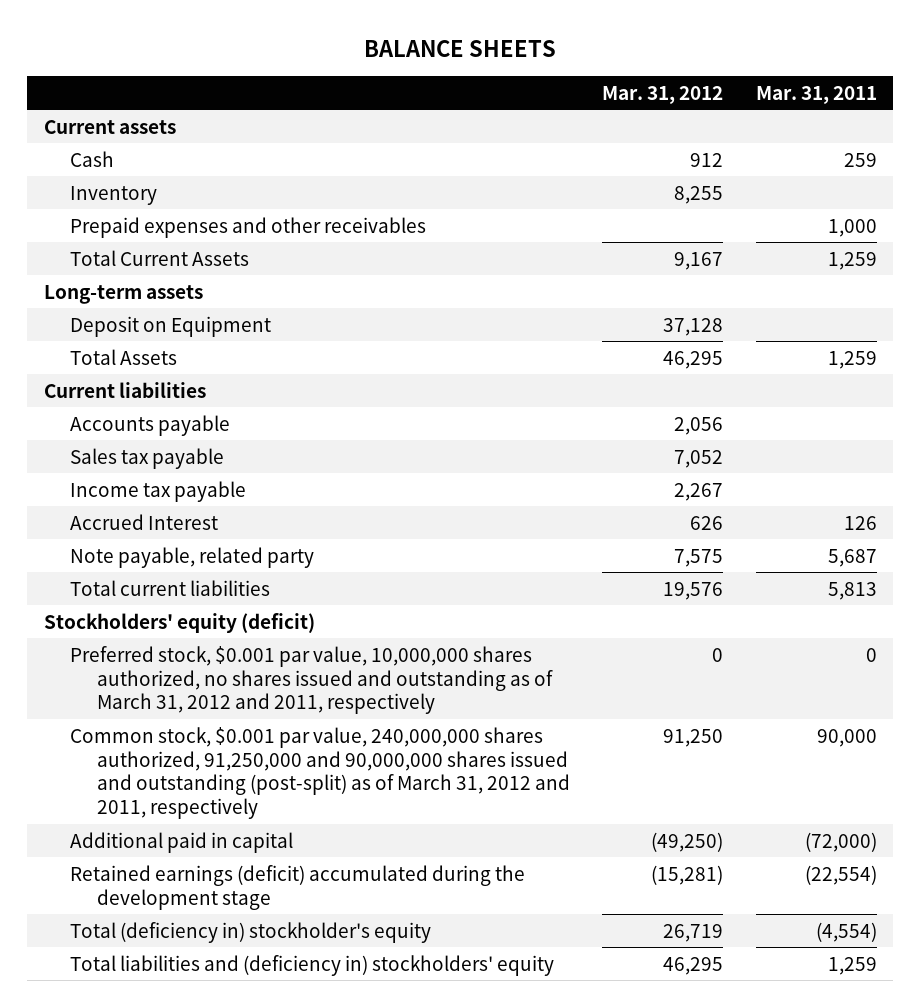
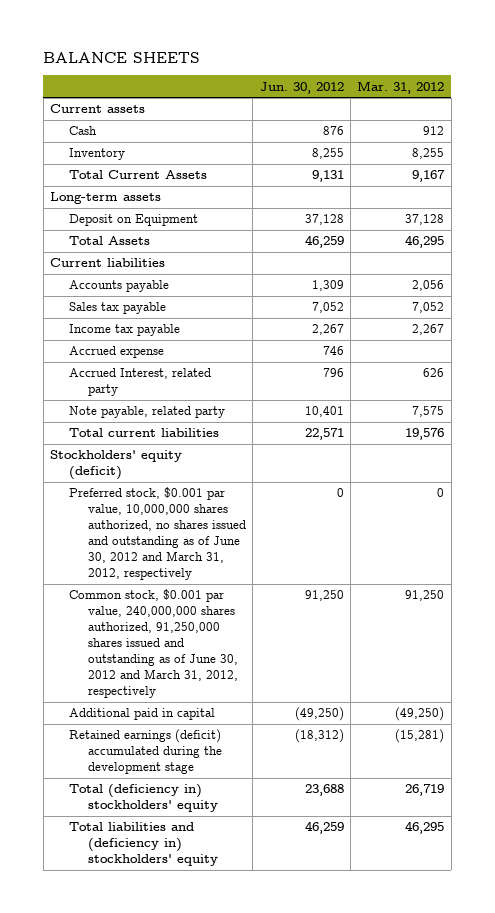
- | Mar. 31, 2012 | Mar. 31, 2011
+ | Jun. 30, 2012 | Mar. 31, 2012
- Prepaid expenses and other receivables | | 1,000
- Accrued Interest | 626 | 126
+ Accrued expense | 746 |
+ Accrued Interest, related party | 796 | 626
- Preferred stock, $0.001 par value, 10,000,000 shares authorized, no shares issued and outstanding as of March 31, 2012 and 2011, respectively | 0 | 0
- Common stock, $0.001 par value, 240,000,000 shares authorized, 91,250,000 and 90,000,000 shares issued and outstanding (post-split) as of March 31, 2012 and 2011, respectively | 91,250 | 90,000
+ Preferred stock, $0.001 par value, 10,000,000 shares authorized, no shares issued and outstanding as of June 30, 2012 and March 31, 2012, respectively | 0 | 0
+ Common stock, $0.001 par value, 240,000,000 shares authorized, 91,250,000 shares issued and outstanding as of June 30, 2012 and March 31, 2012, respectively | 91,250 | 91,250
- Total (deficiency in) stockholder's equity | 26,719 | (4,554)
+ Total (deficiency in) stockholders' equity | 23,688 | 26,719

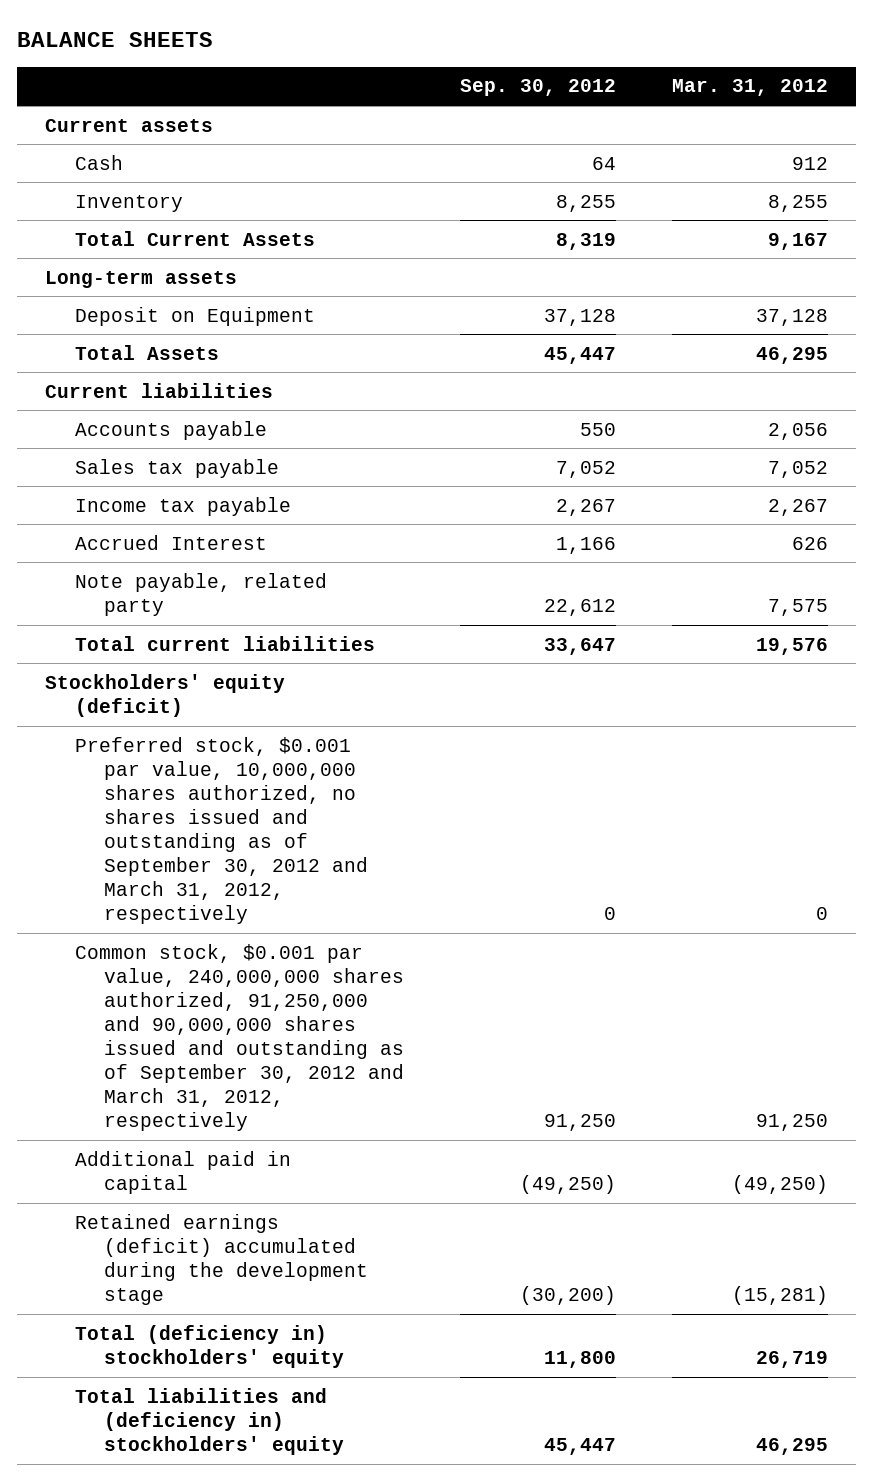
- | Jun. 30, 2012 | Mar. 31, 2012
+ | Sep. 30, 2012 | Mar. 31, 2012
- Accrued expense | 746 |
- Accrued Interest, related party | 796 | 626
+ Accrued Interest | 1,166 | 626
- Preferred stock, $0.001 par value, 10,000,000 shares authorized, no shares issued and outstanding as of June 30, 2012 and March 31, 2012, respectively | 0 | 0
- Common stock, $0.001 par value, 240,000,000 shares authorized, 91,250,000 shares issued and outstanding as of June 30, 2012 and March 31, 2012, respectively | 91,250 | 91,250
+ Preferred stock, $0.001 par value, 10,000,000 shares authorized, no shares issued and outstanding as of September 30, 2012 and March 31, 2012, respectively | 0 | 0
+ Common stock, $0.001 par value, 240,000,000 shares authorized, 91,250,000 and 90,000,000 shares issued and outstanding as of September 30, 2012 and March 31, 2012, respectively | 91,250 | 91,250

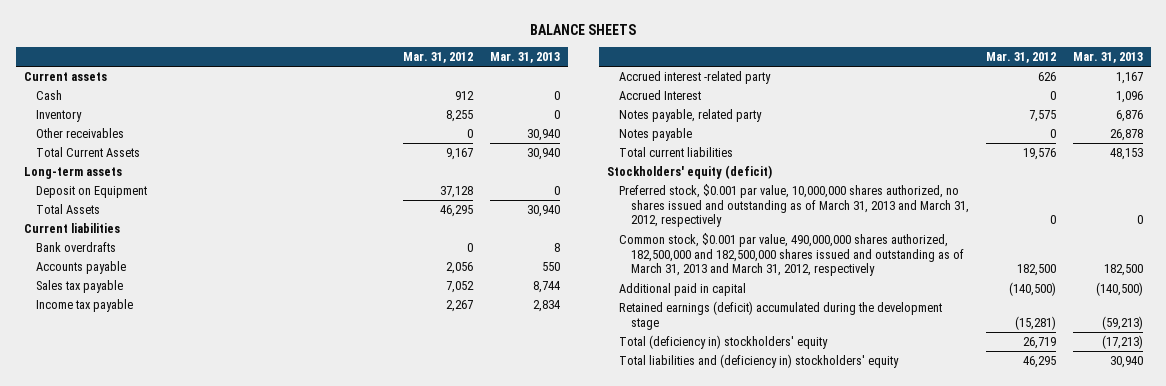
- | Sep. 30, 2012 | Mar. 31, 2012
+ | Mar. 31, 2012 | Mar. 31, 2013
+ Other receivables | 0 | 30,940
+ Bank overdrafts | 0 | 8
- Accrued Interest | 1,166 | 626
- Note payable, related party | 22,612 | 7,575
+ Accrued interest -related party | 626 | 1,167
+ Accrued Interest | 0 | 1,096
+ Notes payable, related party | 7,575 | 6,876
+ Notes payable | 0 | 26,878
- Preferred stock, $0.001 par value, 10,000,000 shares authorized, no shares issued and outstanding as of September 30, 2012 and March 31, 2012, respectively | 0 | 0
- Common stock, $0.001 par value, 240,000,000 shares authorized, 91,250,000 and 90,000,000 shares issued and outstanding as of September 30, 2012 and March 31, 2012, respectively | 91,250 | 91,250
- Additional paid in capital | (49,250) | (49,250)
+ Preferred stock, $0.001 par value, 10,000,000 shares authorized, no shares issued and outstanding as of March 31, 2013 and March 31, 2012, respectively | 0 | 0
+ Common stock, $0.001 par value, 490,000,000 shares authorized, 182,500,000 and 182,500,000 shares issued and outstanding as of March 31, 2013 and March 31, 2012, respectively | 182,500 | 182,500
+ Additional paid in capital | (140,500) | (140,500)

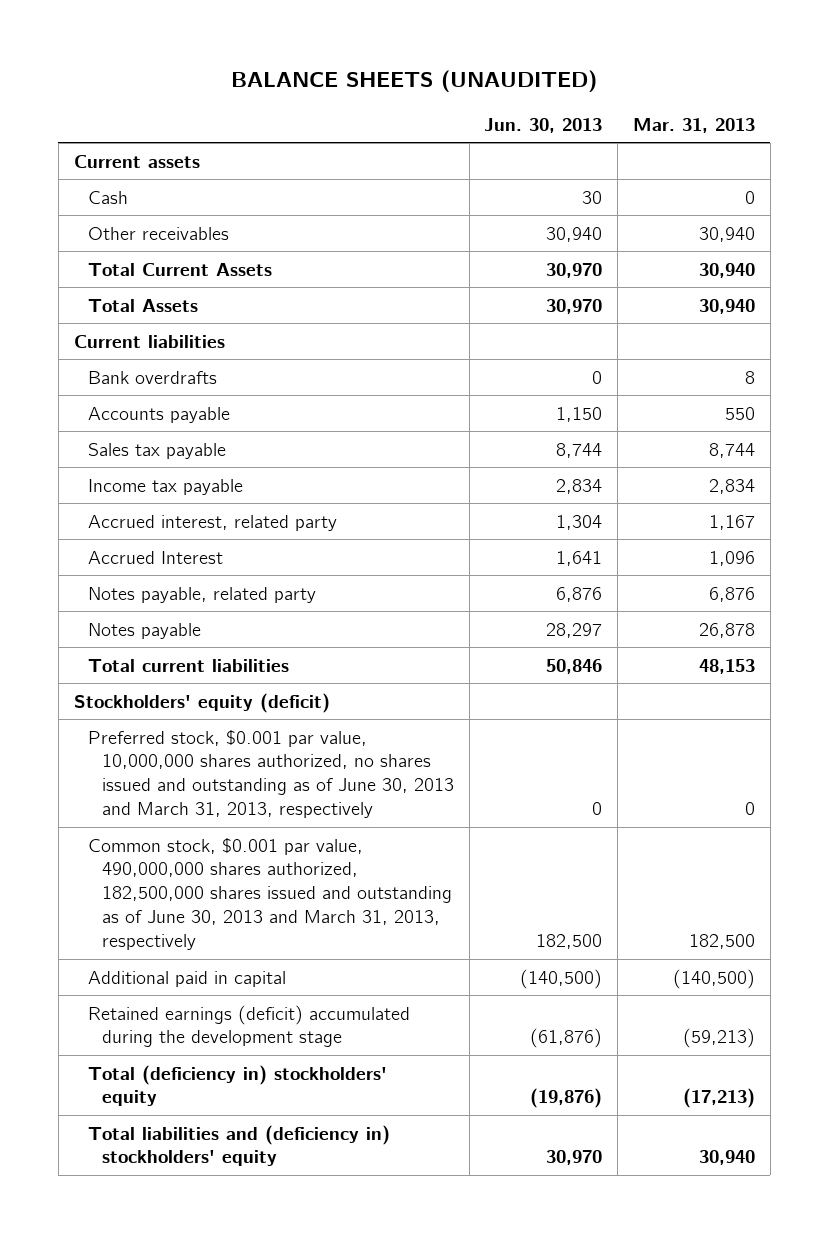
- BALANCE SHEETS
+ BALANCE SHEETS (UNAUDITED)
- | Mar. 31, 2012 | Mar. 31, 2013
+ | Jun. 30, 2013 | Mar. 31, 2013
- Inventory | 8,255 | 0
- Long-term assets
- Deposit on Equipment | 37,128 | 0
- Accrued interest -related party | 626 | 1,167
+ Accrued interest, related party | 1,304 | 1,167
- Preferred stock, $0.001 par value, 10,000,000 shares authorized, no shares issued and outstanding as of March 31, 2013 and March 31, 2012, respectively | 0 | 0
- Common stock, $0.001 par value, 490,000,000 shares authorized, 182,500,000 and 182,500,000 shares issued and outstanding as of March 31, 2013 and March 31, 2012, respectively | 182,500 | 182,500
+ Preferred stock, $0.001 par value, 10,000,000 shares authorized, no shares issued and outstanding as of June 30, 2013 and March 31, 2013, respectively | 0 | 0
+ Common stock, $0.001 par value, 490,000,000 shares authorized, 182,500,000 shares issued and outstanding as of June 30, 2013 and March 31, 2013, respectively | 182,500 | 182,500

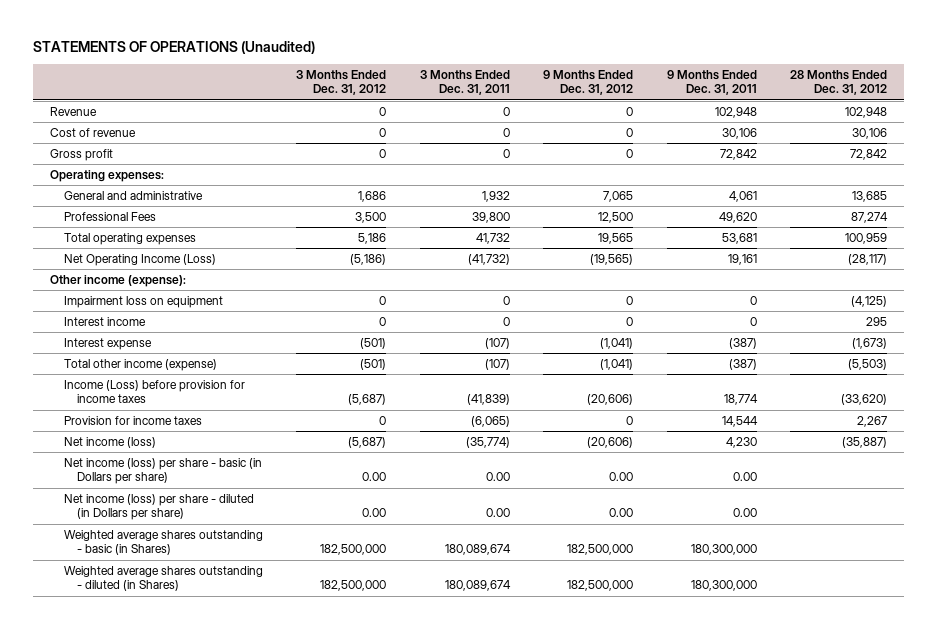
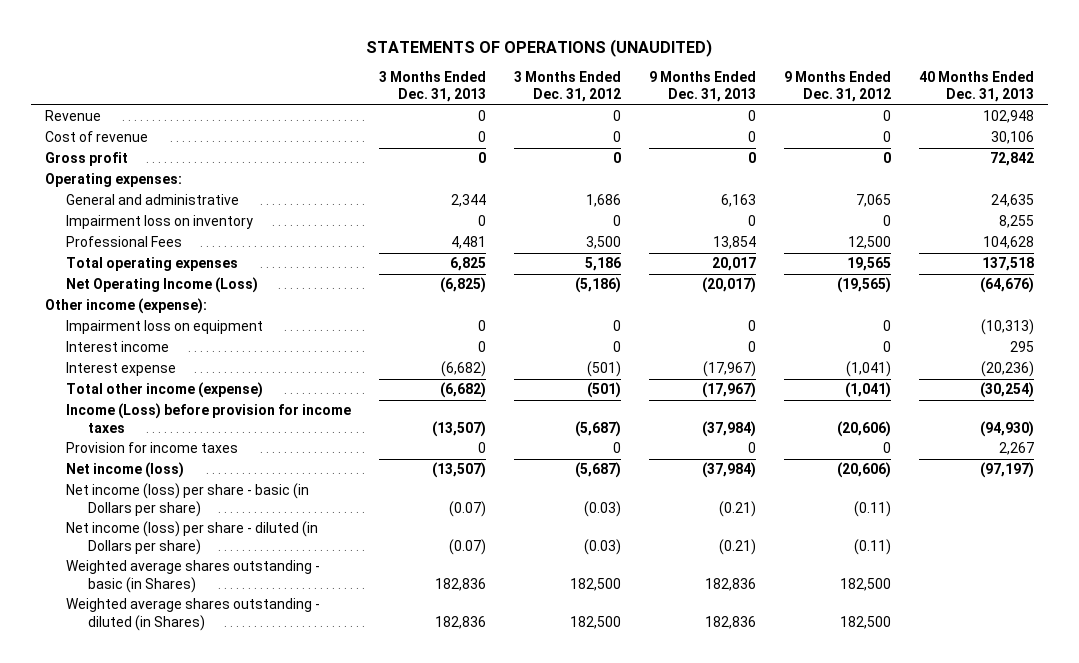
- STATEMENTS OF OPERATIONS (Unaudited)
+ STATEMENTS OF OPERATIONS (UNAUDITED)
- | 3 Months Ended Dec. 31, 2012 | 3 Months Ended Dec. 31, 2011 | 9 Months Ended Dec. 31, 2012 | 9 Months Ended Dec. 31, 2011 | 28 Months Ended Dec. 31, 2012
+ | 3 Months Ended Dec. 31, 2013 | 3 Months Ended Dec. 31, 2012 | 9 Months Ended Dec. 31, 2013 | 9 Months Ended Dec. 31, 2012 | 40 Months Ended Dec. 31, 2013
+ Impairment loss on inventory | 0 | 0 | 0 | 0 | 8,255
- Net income (loss) per share - basic (in Dollars per share) | 0.00 | 0.00 | 0.00 | 0.00 |
- Net income (loss) per share - diluted (in Dollars per share) | 0.00 | 0.00 | 0.00 | 0.00 |
- Weighted average shares outstanding - basic (in Shares) | 182,500,000 | 180,089,674 | 182,500,000 | 180,300,000 |
- Weighted average shares outstanding - diluted (in Shares) | 182,500,000 | 180,089,674 | 182,500,000 | 180,300,000 |
+ Net income (loss) per share - basic (in Dollars per share) | (0.07) | (0.03) | (0.21) | (0.11) |
+ Net income (loss) per share - diluted (in Dollars per share) | (0.07) | (0.03) | (0.21) | (0.11) |
+ Weighted average shares outstanding - basic (in Shares) | 182,836 | 182,500 | 182,836 | 182,500 |
+ Weighted average shares outstanding - diluted (in Shares) | 182,836 | 182,500 | 182,836 | 182,500 |

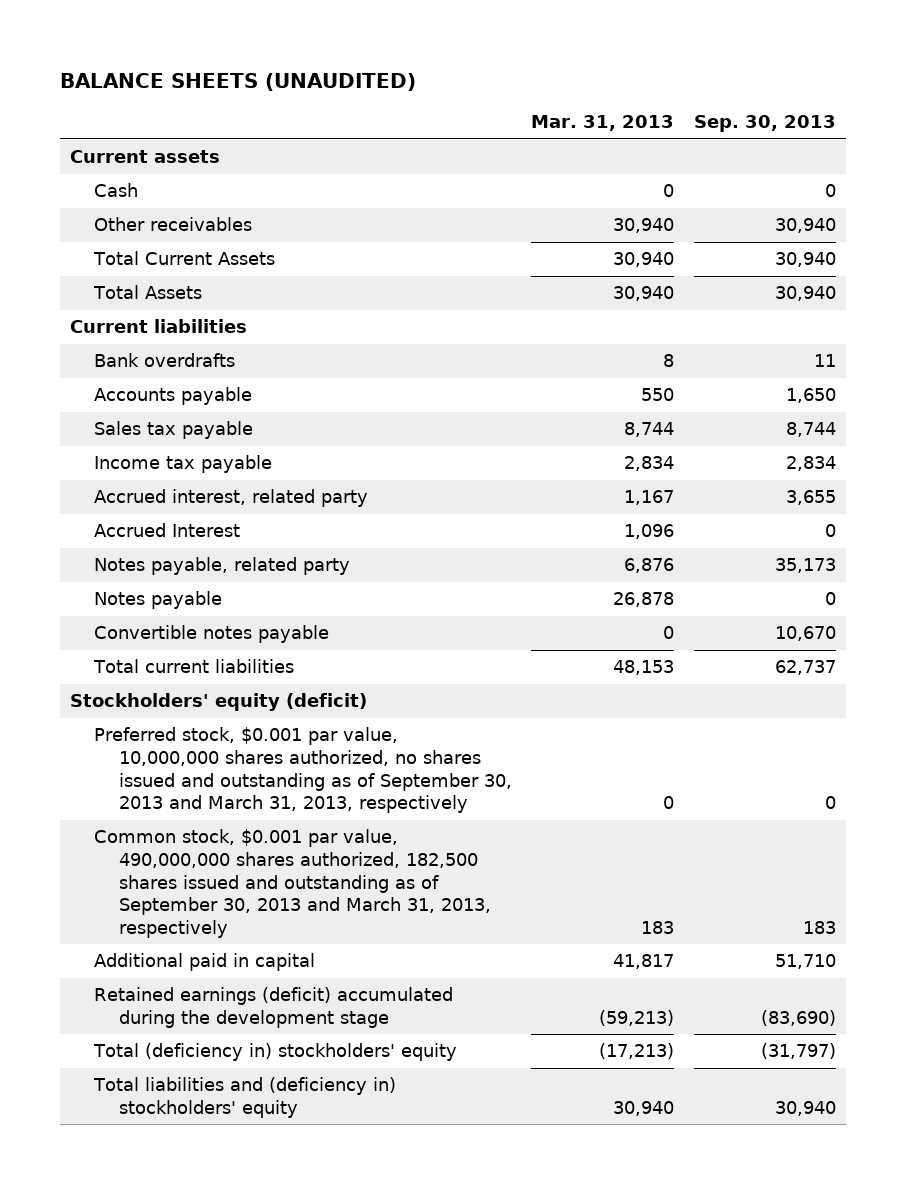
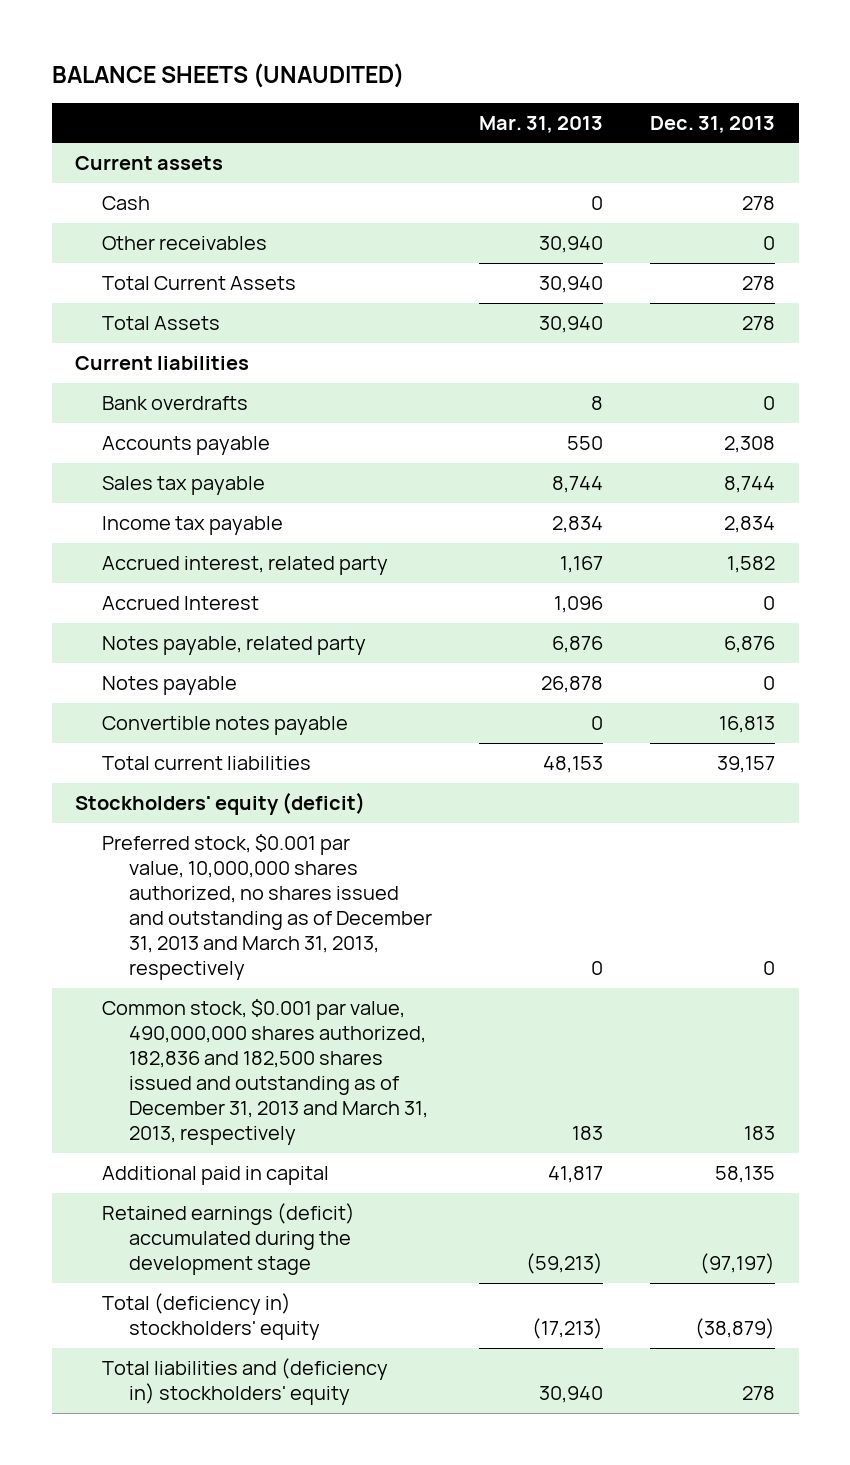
- | Mar. 31, 2013 | Sep. 30, 2013
+ | Mar. 31, 2013 | Dec. 31, 2013
- Preferred stock, $0.001 par value, 10,000,000 shares authorized, no shares issued and outstanding as of September 30, 2013 and March 31, 2013, respectively | 0 | 0
- Common stock, $0.001 par value, 490,000,000 shares authorized, 182,500 shares issued and outstanding as of September 30, 2013 and March 31, 2013, respectively | 183 | 183
+ Preferred stock, $0.001 par value, 10,000,000 shares authorized, no shares issued and outstanding as of December 31, 2013 and March 31, 2013, respectively | 0 | 0
+ Common stock, $0.001 par value, 490,000,000 shares authorized, 182,836 and 182,500 shares issued and outstanding as of December 31, 2013 and March 31, 2013, respectively | 183 | 183

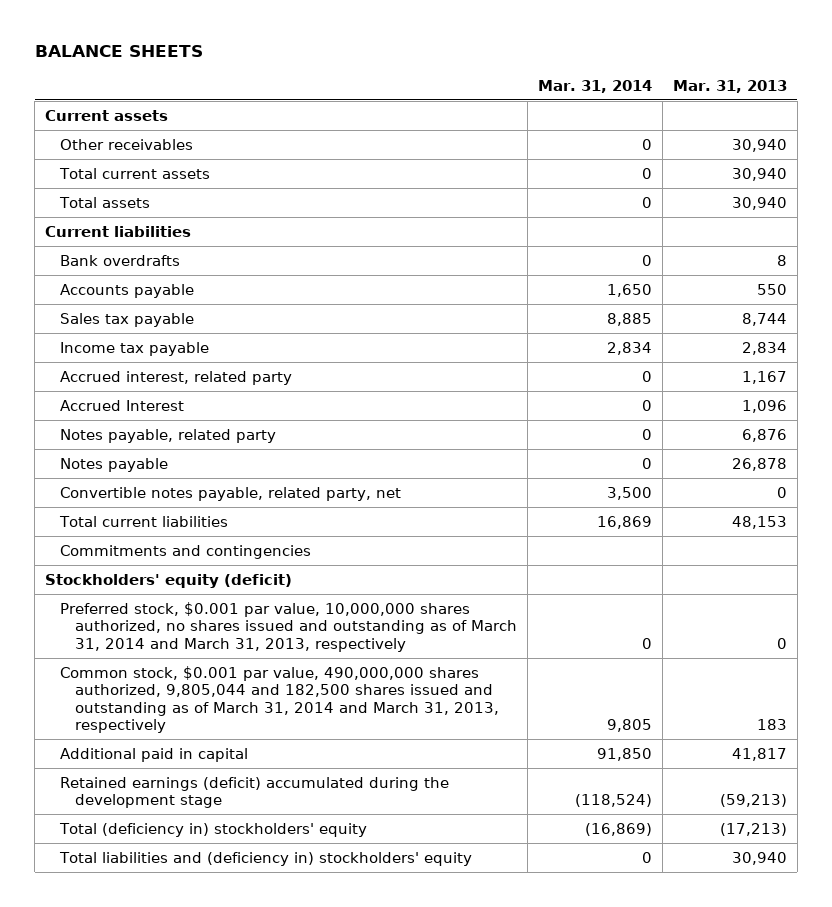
- BALANCE SHEETS (UNAUDITED)
+ BALANCE SHEETS
- | Mar. 31, 2013 | Dec. 31, 2013
+ | Mar. 31, 2014 | Mar. 31, 2013
- Cash | 0 | 278
- Total Current Assets | 30,940 | 278
- Total Assets | 30,940 | 278
+ Total current assets | 0 | 30,940
+ Total assets | 0 | 30,940
- Convertible notes payable | 0 | 16,813
+ Convertible notes payable, related party, net | 3,500 | 0
+ Commitments and contingencies
- Preferred stock, $0.001 par value, 10,000,000 shares authorized, no shares issued and outstanding as of December 31, 2013 and March 31, 2013, respectively | 0 | 0
- Common stock, $0.001 par value, 490,000,000 shares authorized, 182,836 and 182,500 shares issued and outstanding as of December 31, 2013 and March 31, 2013, respectively | 183 | 183
+ Preferred stock, $0.001 par value, 10,000,000 shares authorized, no shares issued and outstanding as of March 31, 2014 and March 31, 2013, respectively | 0 | 0
+ Common stock, $0.001 par value, 490,000,000 shares authorized, 9,805,044 and 182,500 shares issued and outstanding as of March 31, 2014 and March 31, 2013, respectively | 9,805 | 183

